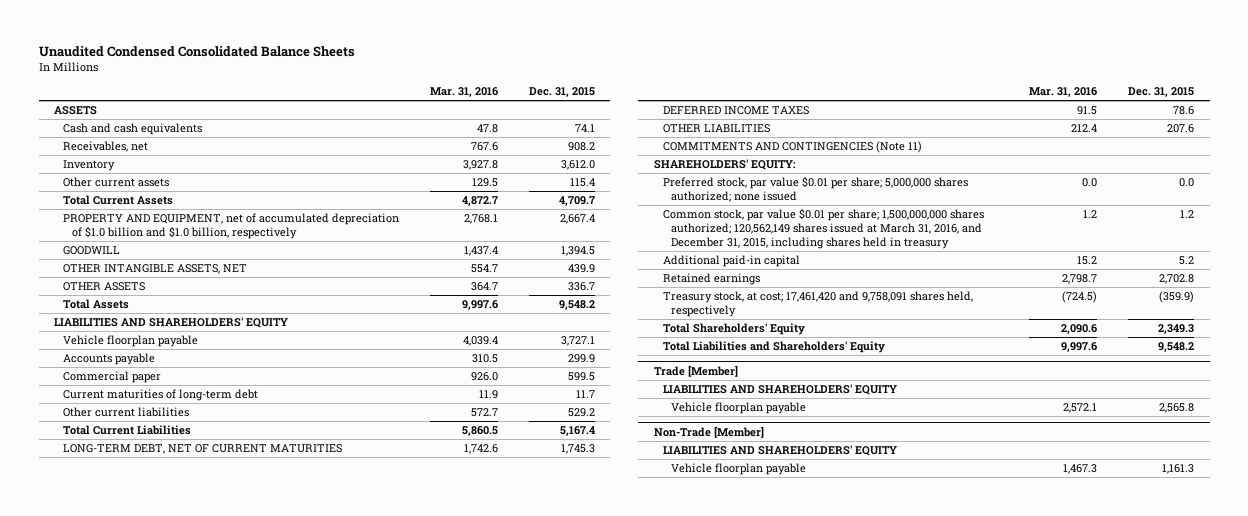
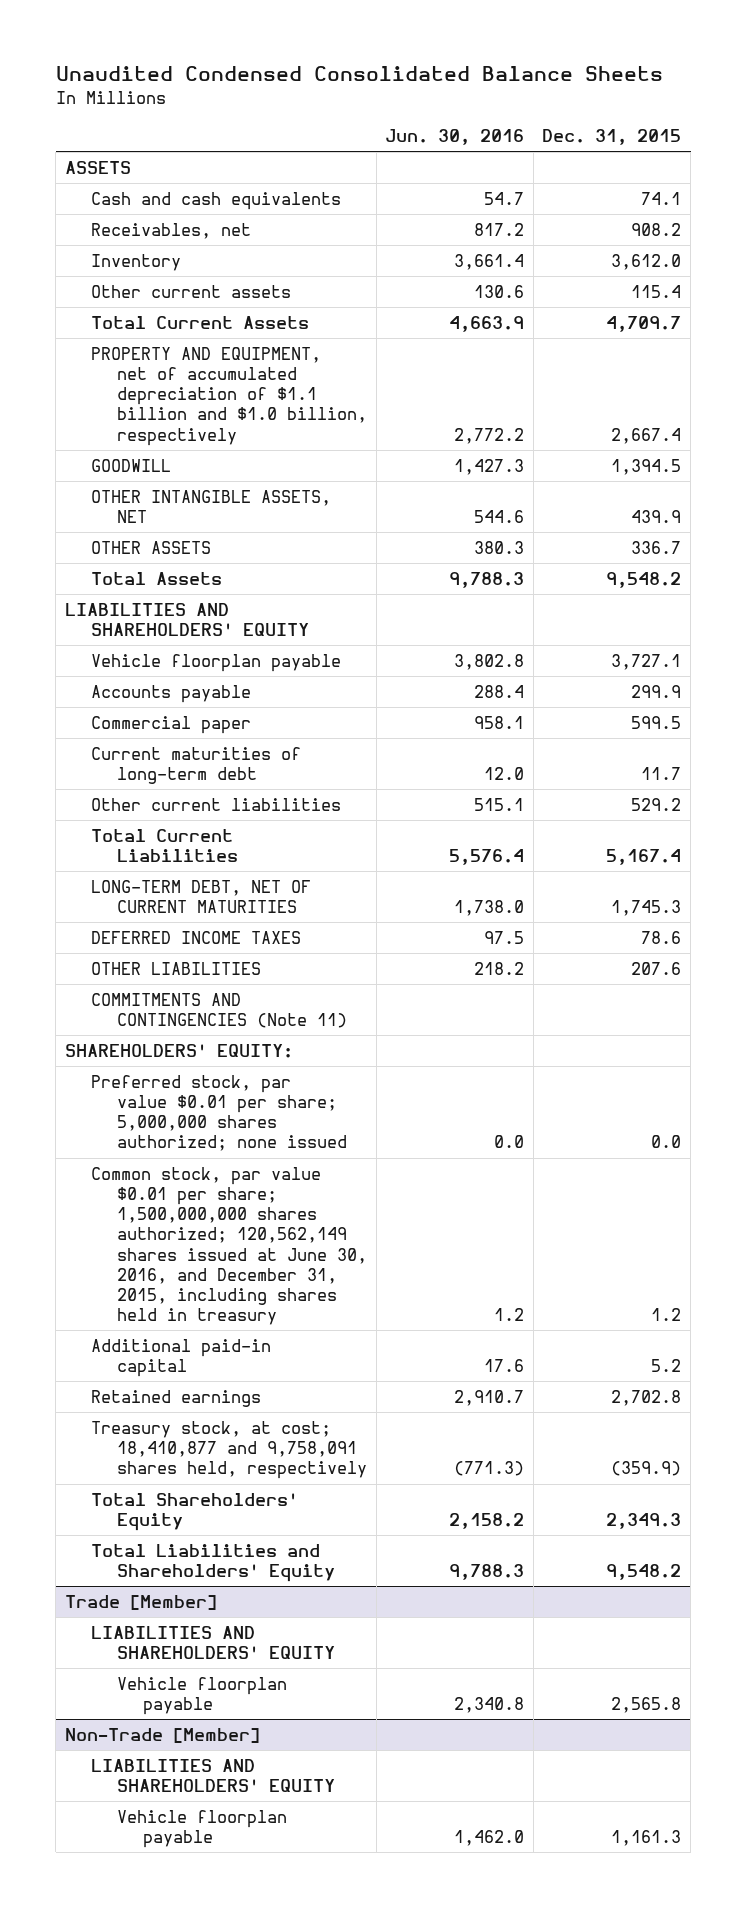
- | Mar. 31, 2016 | Dec. 31, 2015
+ | Jun. 30, 2016 | Dec. 31, 2015
- PROPERTY AND EQUIPMENT, net of accumulated depreciation of $1.0 billion and $1.0 billion, respectively | 2,768.1 | 2,667.4
+ PROPERTY AND EQUIPMENT, net of accumulated depreciation of $1.1 billion and $1.0 billion, respectively | 2,772.2 | 2,667.4
- Common stock, par value $0.01 per share; 1,500,000,000 shares authorized; 120,562,149 shares issued at March 31, 2016, and December 31, 2015, including shares held in treasury | 1.2 | 1.2
+ Common stock, par value $0.01 per share; 1,500,000,000 shares authorized; 120,562,149 shares issued at June 30, 2016, and December 31, 2015, including shares held in treasury | 1.2 | 1.2
- Treasury stock, at cost; 17,461,420 and 9,758,091 shares held, respectively | (724.5) | (359.9)
+ Treasury stock, at cost; 18,410,877 and 9,758,091 shares held, respectively | (771.3) | (359.9)

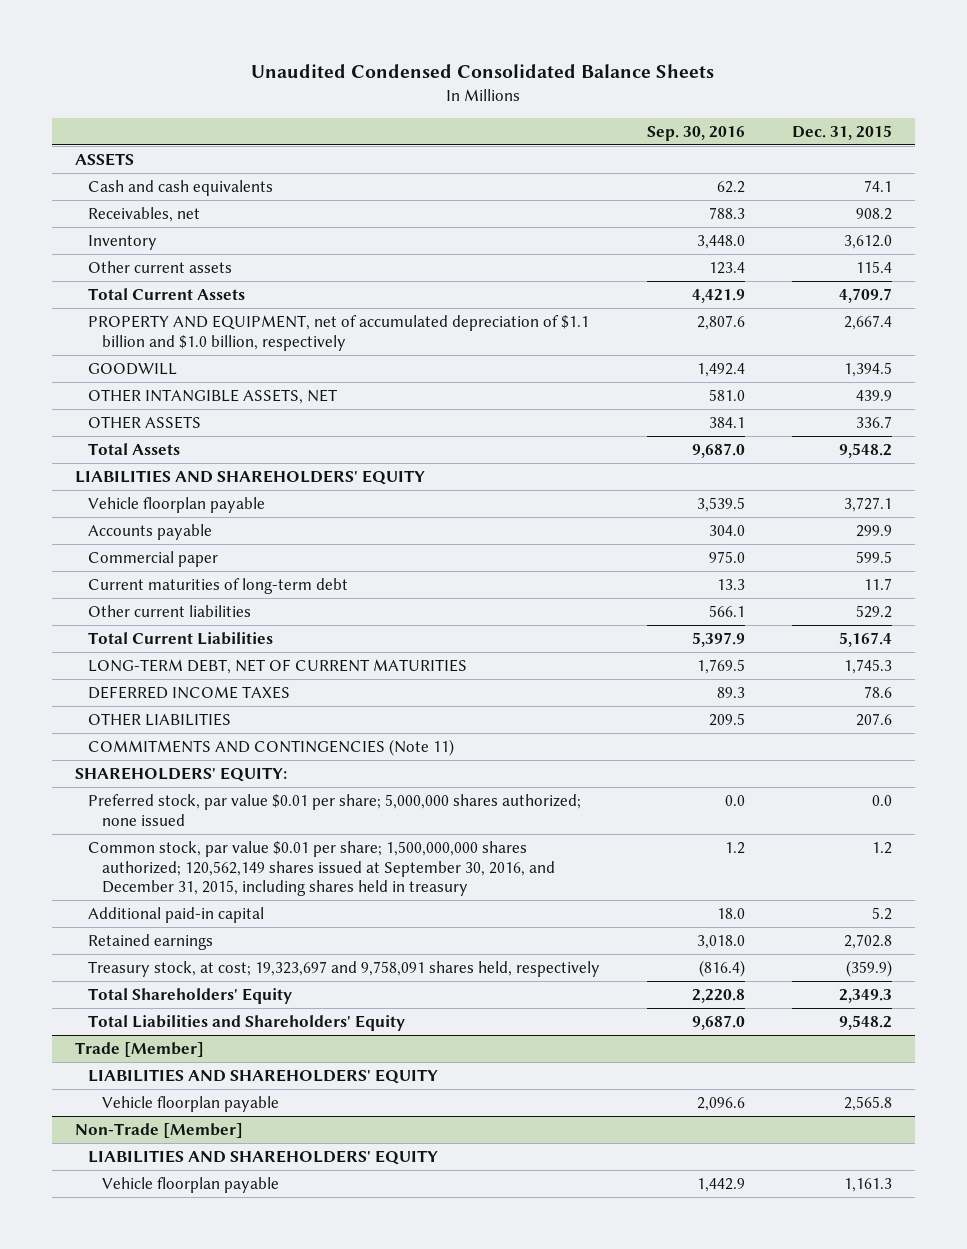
- | Jun. 30, 2016 | Dec. 31, 2015
+ | Sep. 30, 2016 | Dec. 31, 2015
- Common stock, par value $0.01 per share; 1,500,000,000 shares authorized; 120,562,149 shares issued at June 30, 2016, and December 31, 2015, including shares held in treasury | 1.2 | 1.2
+ Common stock, par value $0.01 per share; 1,500,000,000 shares authorized; 120,562,149 shares issued at September 30, 2016, and December 31, 2015, including shares held in treasury | 1.2 | 1.2
- Treasury stock, at cost; 18,410,877 and 9,758,091 shares held, respectively | (771.3) | (359.9)
+ Treasury stock, at cost; 19,323,697 and 9,758,091 shares held, respectively | (816.4) | (359.9)

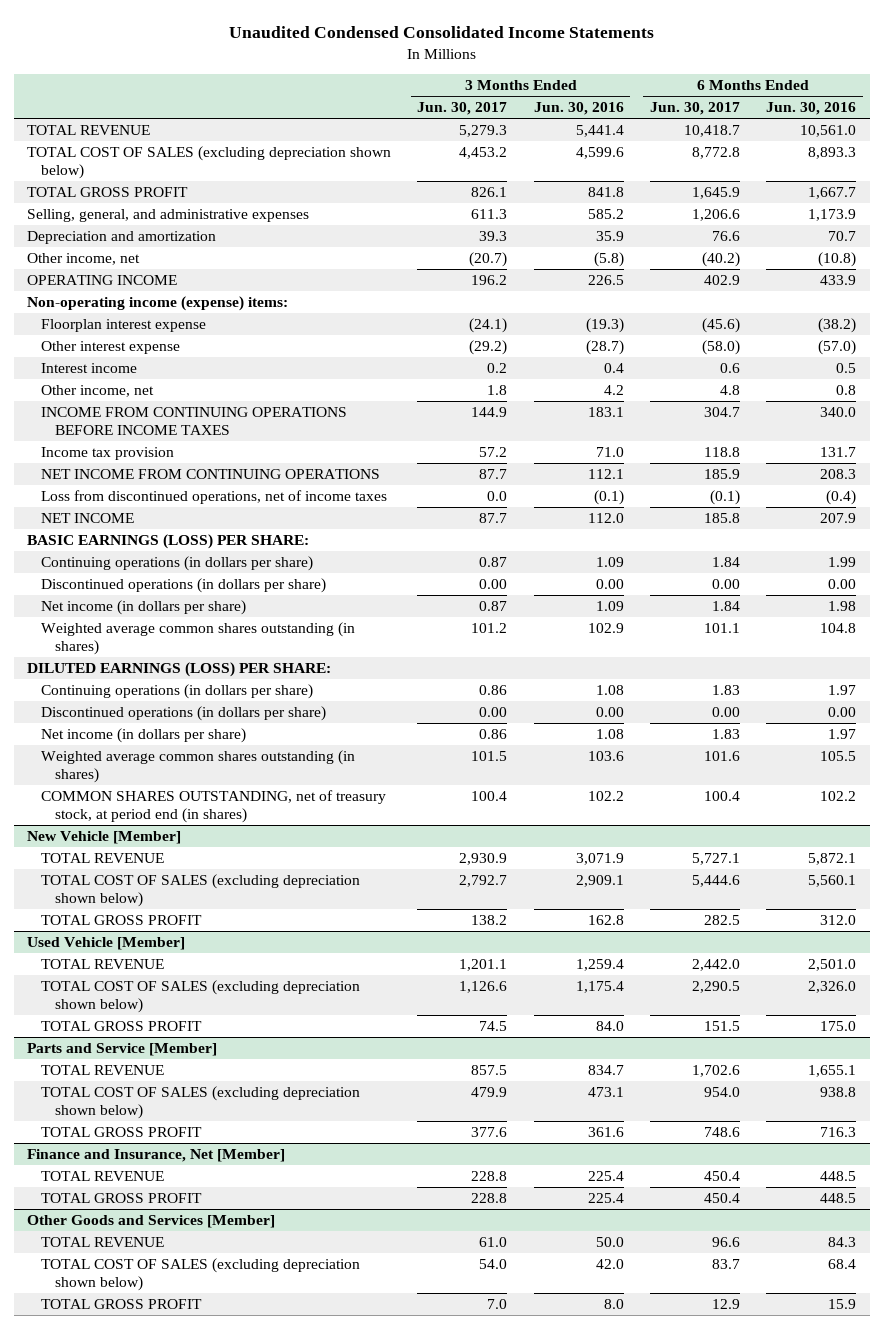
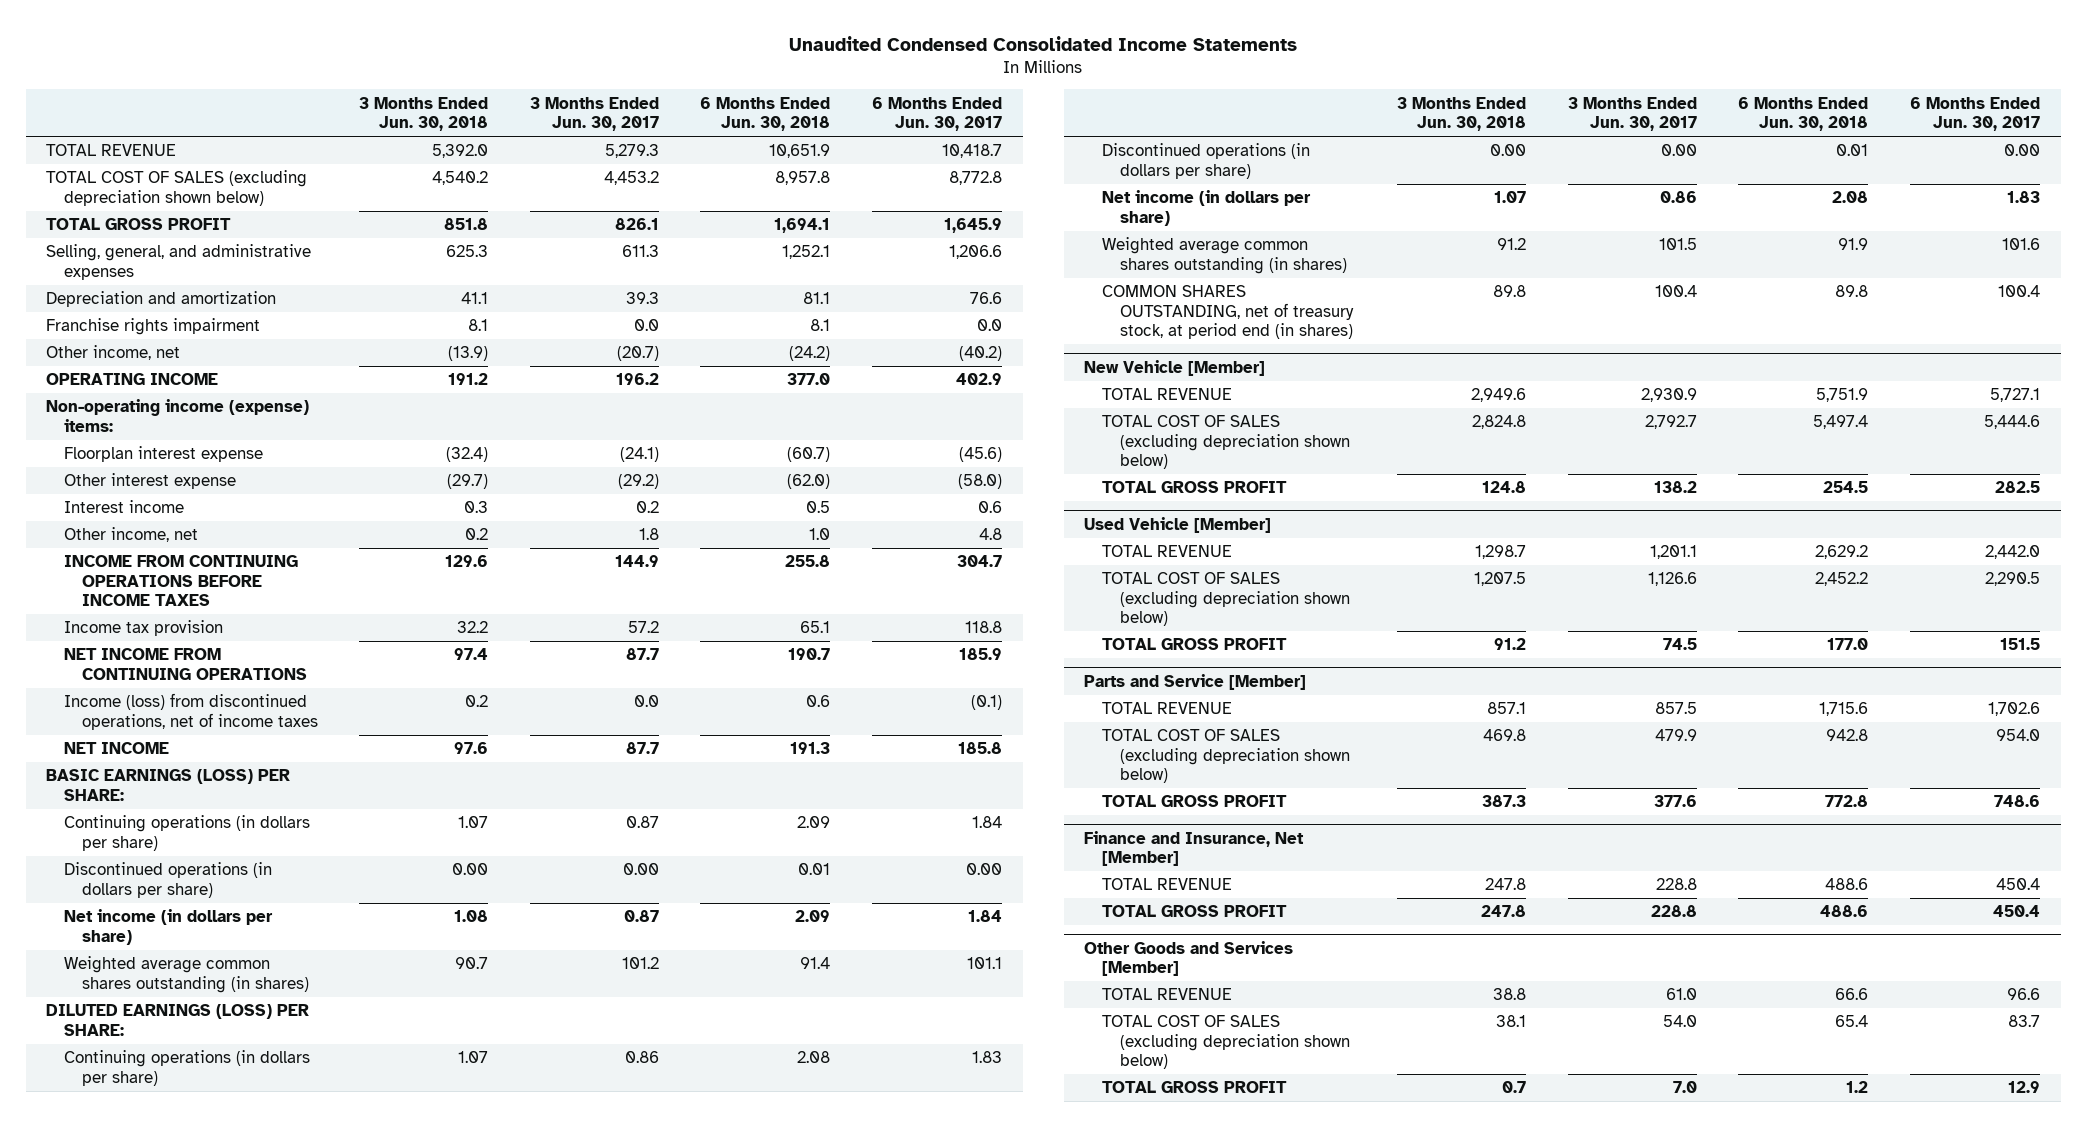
- | 3 Months Ended Jun. 30, 2017 | 3 Months Ended Jun. 30, 2016 | 6 Months Ended Jun. 30, 2017 | 6 Months Ended Jun. 30, 2016
+ | 3 Months Ended Jun. 30, 2018 | 3 Months Ended Jun. 30, 2017 | 6 Months Ended Jun. 30, 2018 | 6 Months Ended Jun. 30, 2017
+ Franchise rights impairment | 8.1 | 0.0 | 8.1 | 0.0
- Loss from discontinued operations, net of income taxes | 0.0 | (0.1) | (0.1) | (0.4)
+ Income (loss) from discontinued operations, net of income taxes | 0.2 | 0.0 | 0.6 | (0.1)

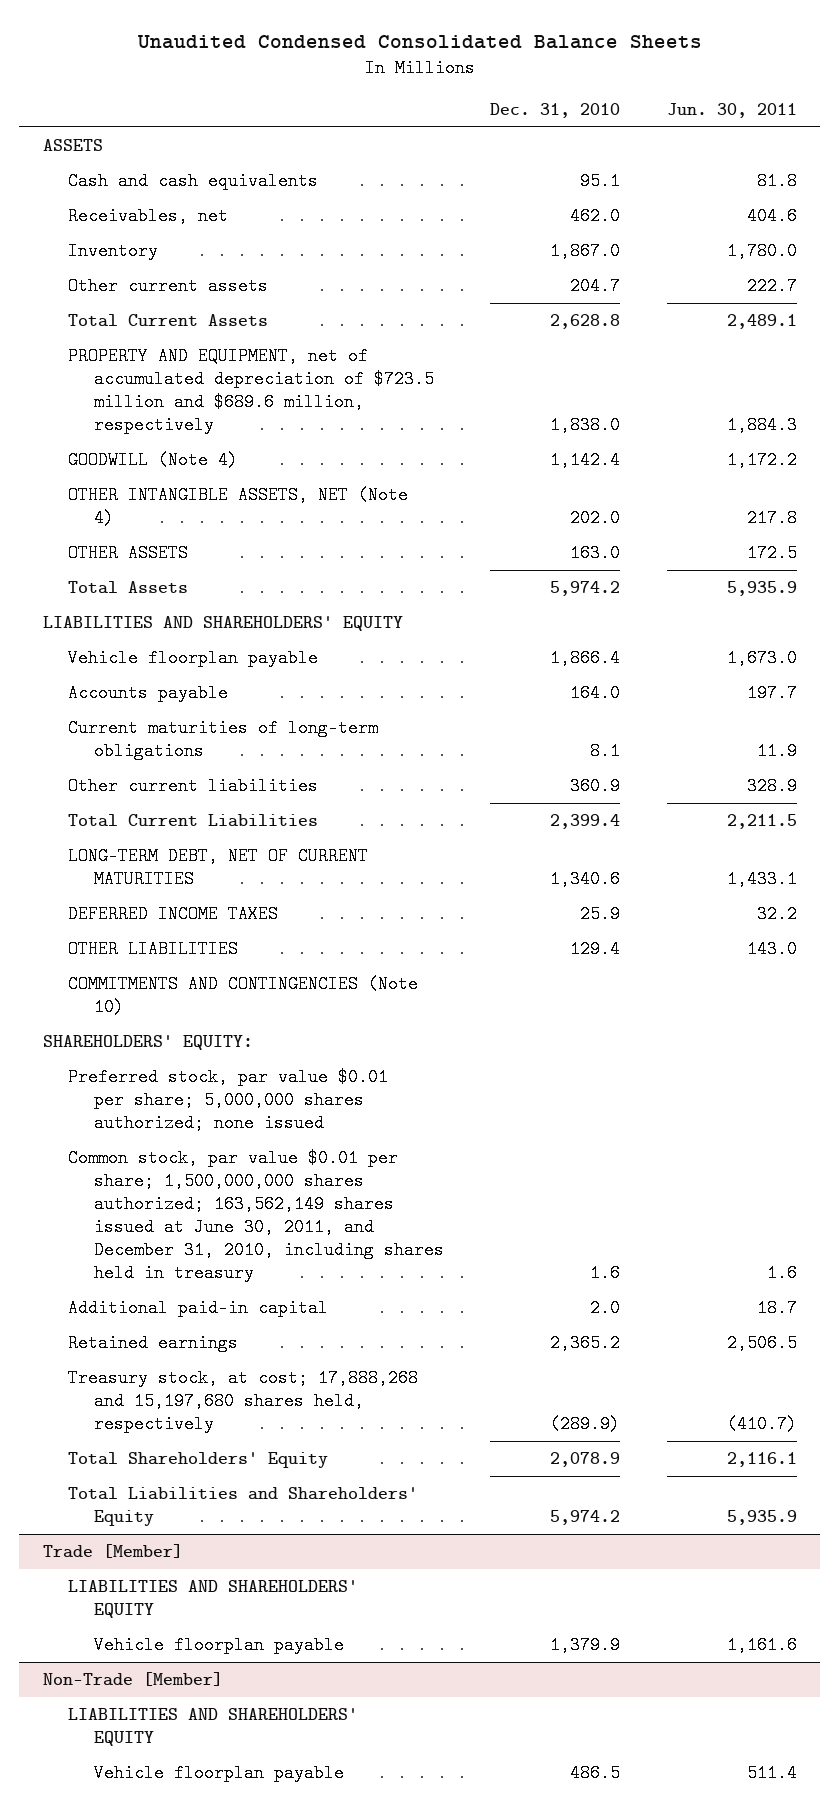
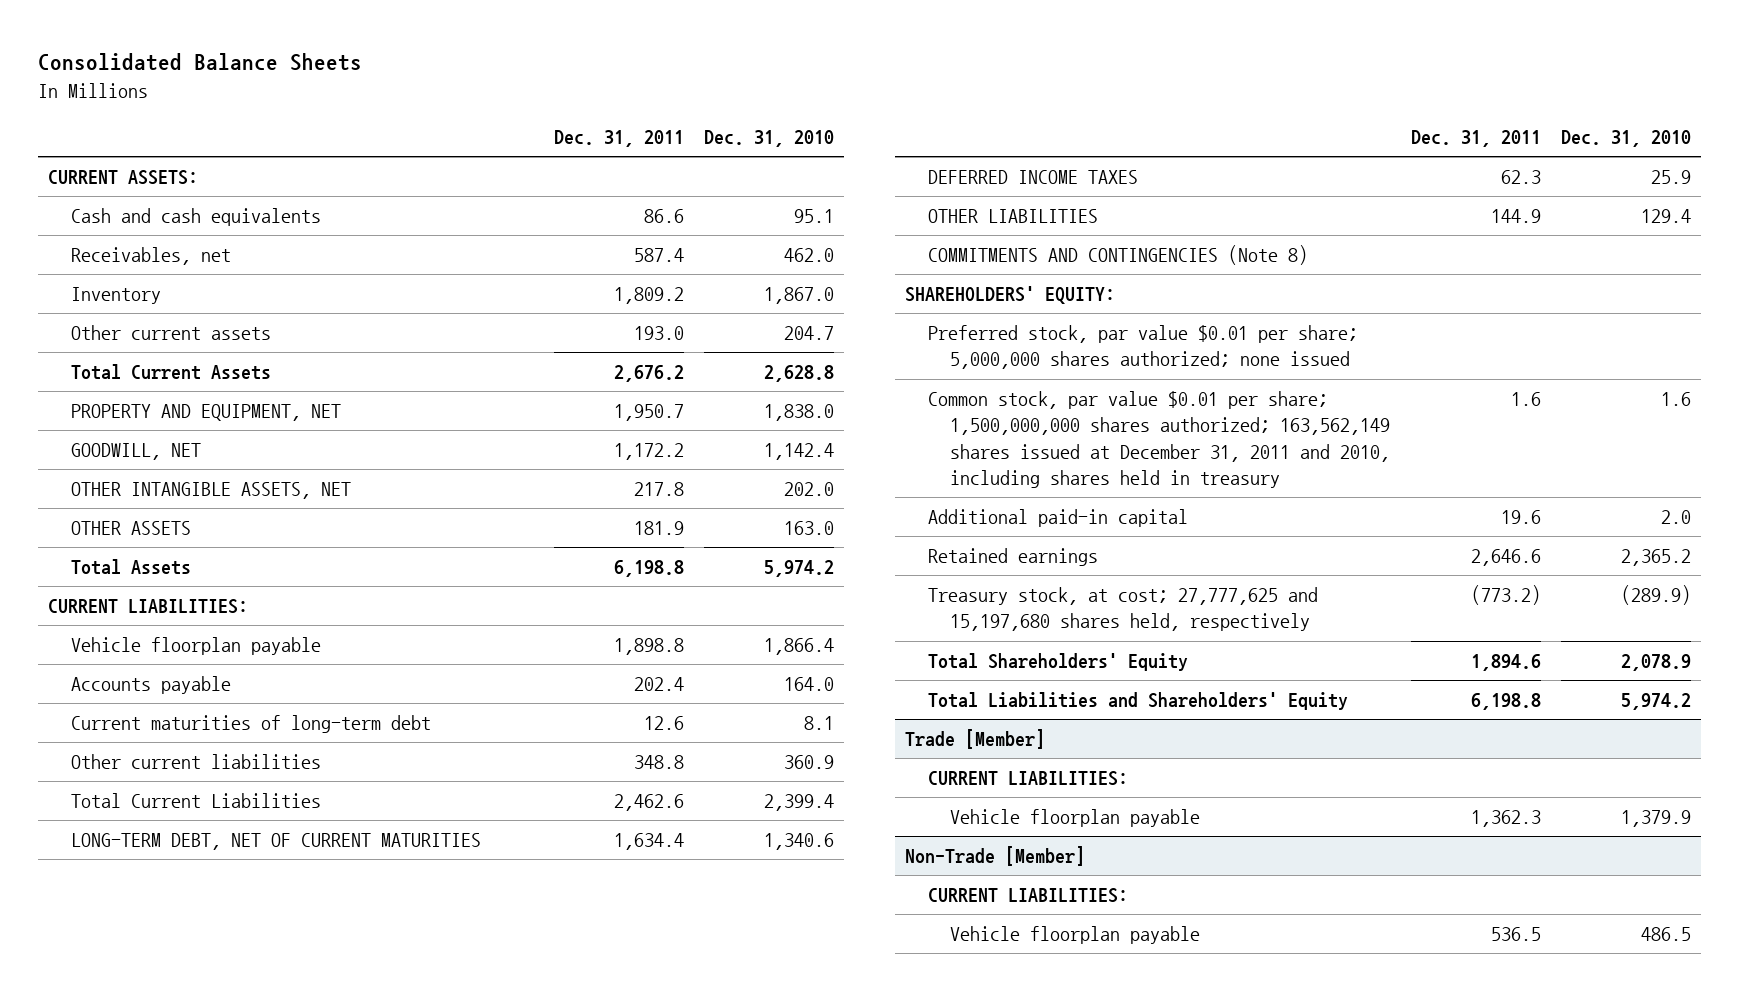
- Unaudited Condensed Consolidated Balance Sheets
+ Consolidated Balance Sheets
- | Dec. 31, 2010 | Jun. 30, 2011
+ | Dec. 31, 2011 | Dec. 31, 2010
- ASSETS
+ CURRENT ASSETS:
- PROPERTY AND EQUIPMENT, net of accumulated depreciation of $723.5 million and $689.6 million, respectively | 1,838.0 | 1,884.3
- GOODWILL (Note 4) | 1,142.4 | 1,172.2
- OTHER INTANGIBLE ASSETS, NET (Note 4) | 202.0 | 217.8
+ PROPERTY AND EQUIPMENT, NET | 1,950.7 | 1,838.0
+ GOODWILL, NET | 1,172.2 | 1,142.4
+ OTHER INTANGIBLE ASSETS, NET | 217.8 | 202.0
- LIABILITIES AND SHAREHOLDERS' EQUITY
+ CURRENT LIABILITIES:
- Current maturities of long-term obligations | 8.1 | 11.9
+ Current maturities of long-term debt | 12.6 | 8.1
- COMMITMENTS AND CONTINGENCIES (Note 10)
+ COMMITMENTS AND CONTINGENCIES (Note 8)
- Common stock, par value $0.01 per share; 1,500,000,000 shares authorized; 163,562,149 shares issued at June 30, 2011, and December 31, 2010, including shares held in treasury | 1.6 | 1.6
+ Common stock, par value $0.01 per share; 1,500,000,000 shares authorized; 163,562,149 shares issued at December 31, 2011 and 2010, including shares held in treasury | 1.6 | 1.6
- Treasury stock, at cost; 17,888,268 and 15,197,680 shares held, respectively | (289.9) | (410.7)
+ Treasury stock, at cost; 27,777,625 and 15,197,680 shares held, respectively | (773.2) | (289.9)
@ Trade [Member]
- LIABILITIES AND SHAREHOLDERS' EQUITY
+ CURRENT LIABILITIES:
@ Non-Trade [Member]
- LIABILITIES AND SHAREHOLDERS' EQUITY
+ CURRENT LIABILITIES:

